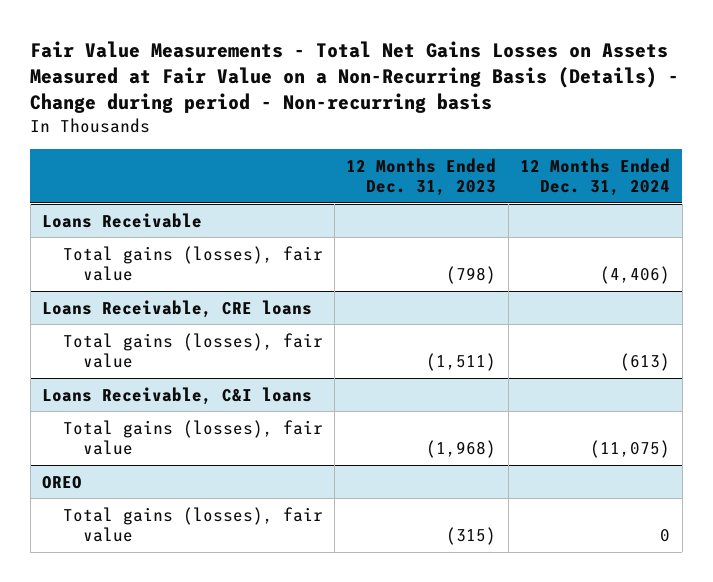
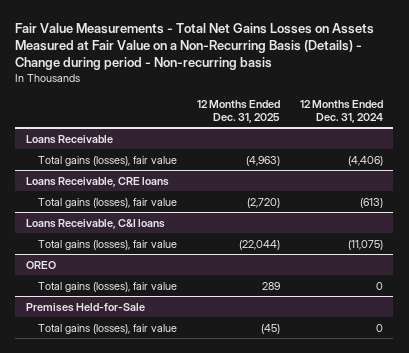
- | 12 Months Ended Dec. 31, 2023 | 12 Months Ended Dec. 31, 2024
+ | 12 Months Ended Dec. 31, 2025 | 12 Months Ended Dec. 31, 2024
+ Premises Held-for-Sale
+ Total gains (losses), fair value | (45) | 0

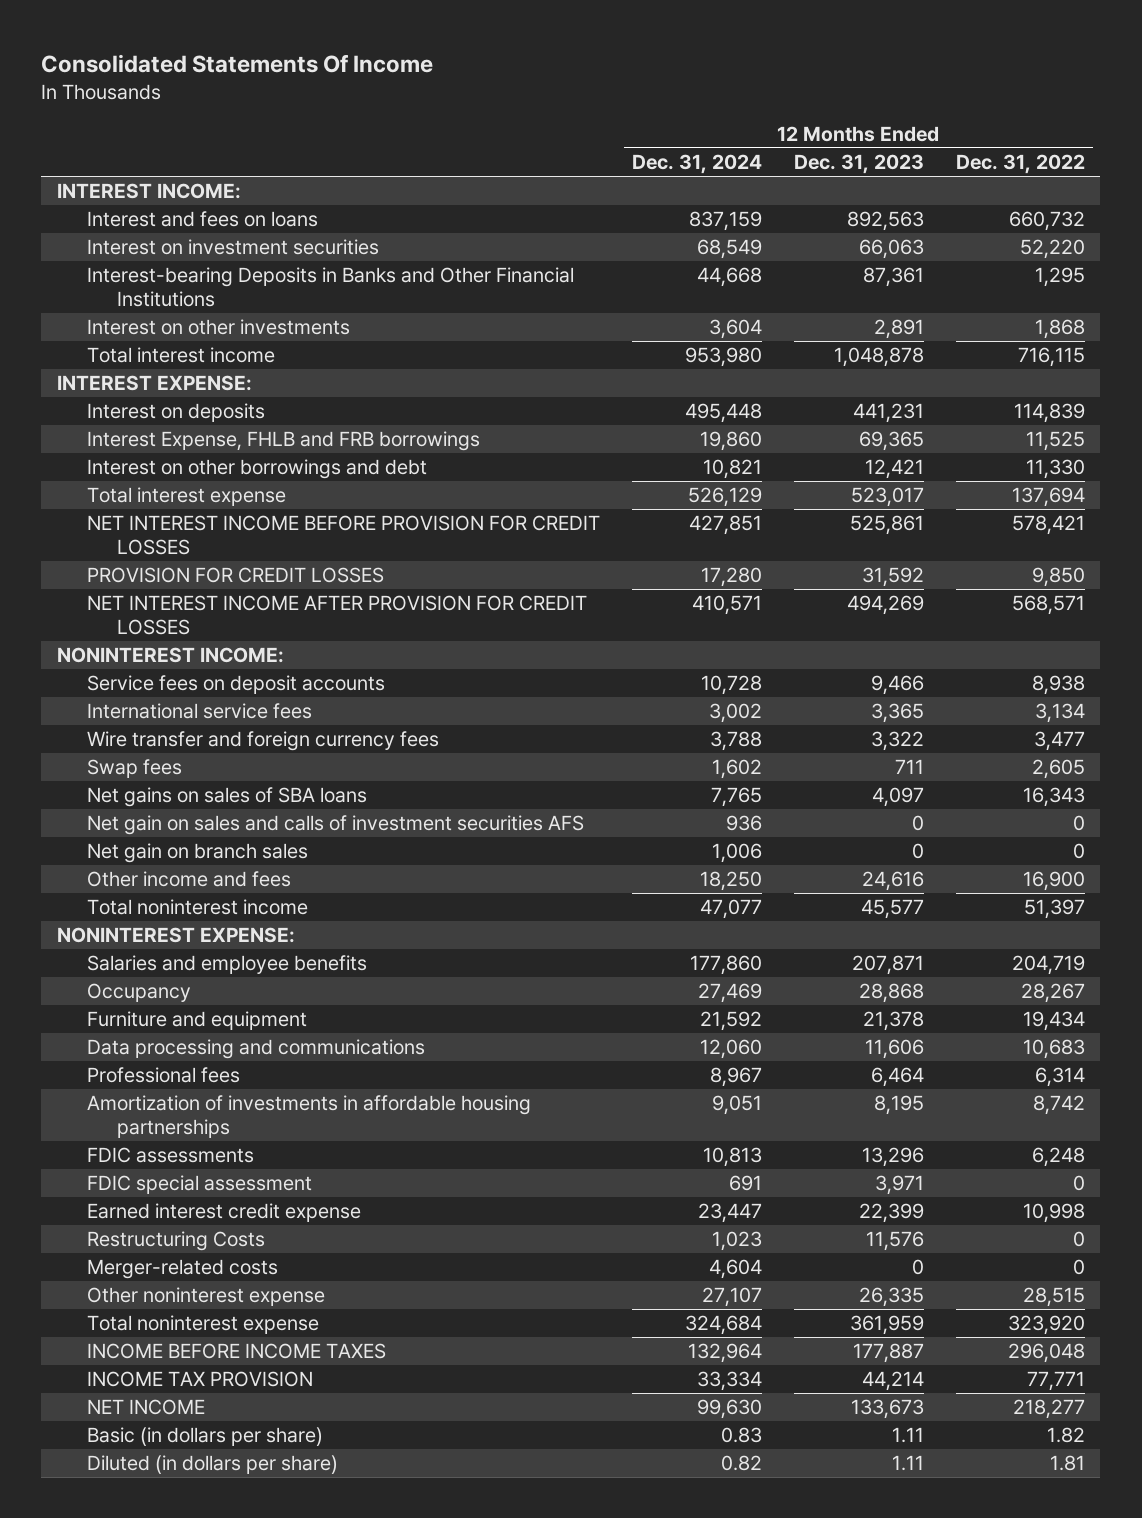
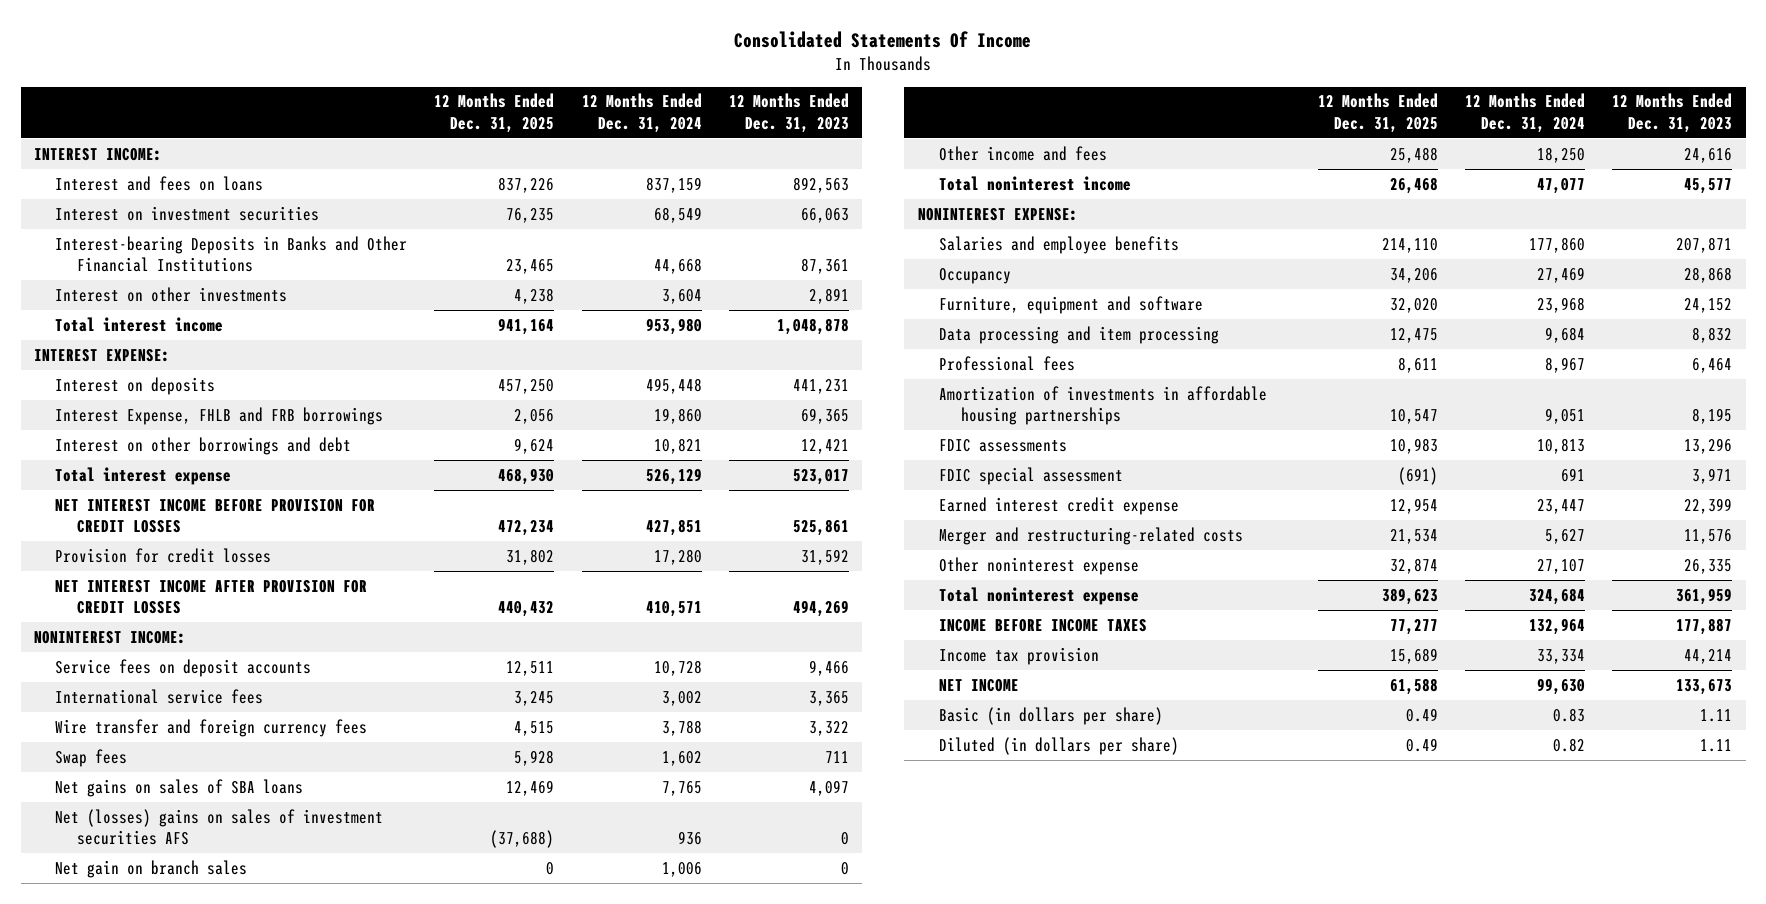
- | 12 Months Ended Dec. 31, 2024 | 12 Months Ended Dec. 31, 2023 | 12 Months Ended Dec. 31, 2022
+ | 12 Months Ended Dec. 31, 2025 | 12 Months Ended Dec. 31, 2024 | 12 Months Ended Dec. 31, 2023
- PROVISION FOR CREDIT LOSSES | 17,280 | 31,592 | 9,850
+ Provision for credit losses | 31,802 | 17,280 | 31,592
- Net gain on sales and calls of investment securities AFS | 936 | 0 | 0
+ Net (losses) gains on sales of investment securities AFS | (37,688) | 936 | 0
- Furniture and equipment | 21,592 | 21,378 | 19,434
- Data processing and communications | 12,060 | 11,606 | 10,683
+ Furniture, equipment and software | 32,020 | 23,968 | 24,152
+ Data processing and item processing | 12,475 | 9,684 | 8,832
- Restructuring Costs | 1,023 | 11,576 | 0
- Merger-related costs | 4,604 | 0 | 0
+ Merger and restructuring-related costs | 21,534 | 5,627 | 11,576
- INCOME TAX PROVISION | 33,334 | 44,214 | 77,771
+ Income tax provision | 15,689 | 33,334 | 44,214

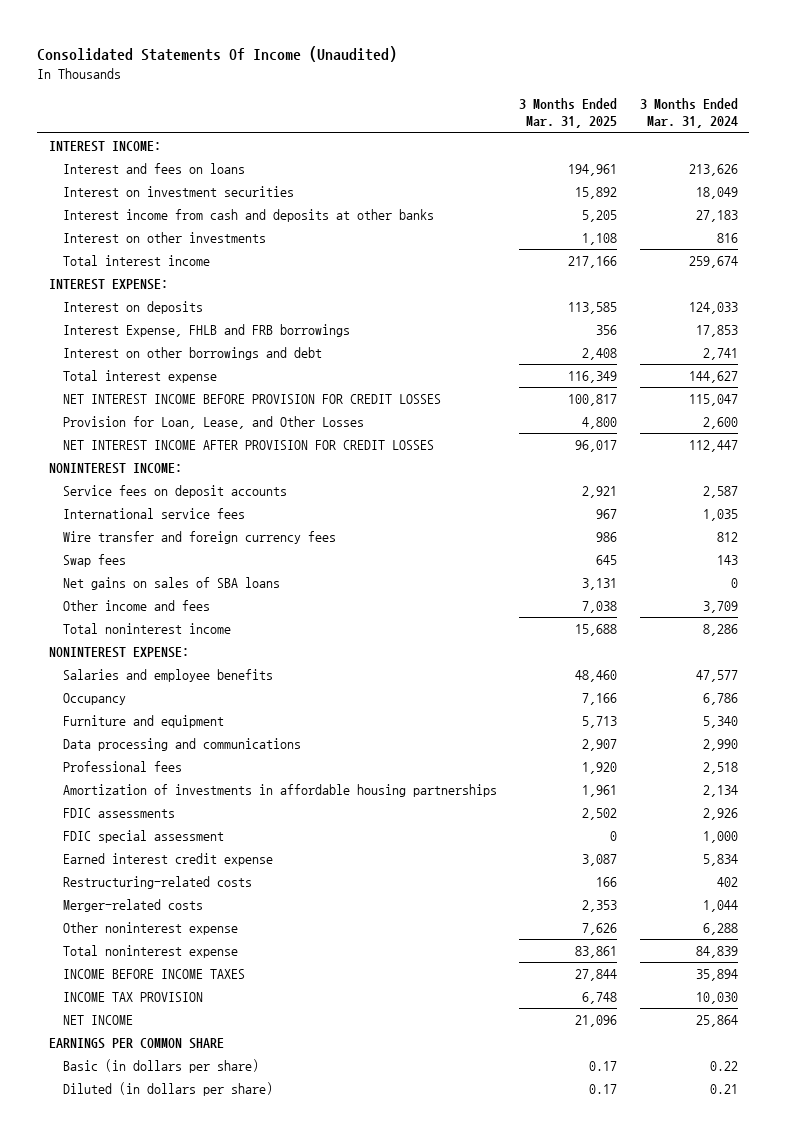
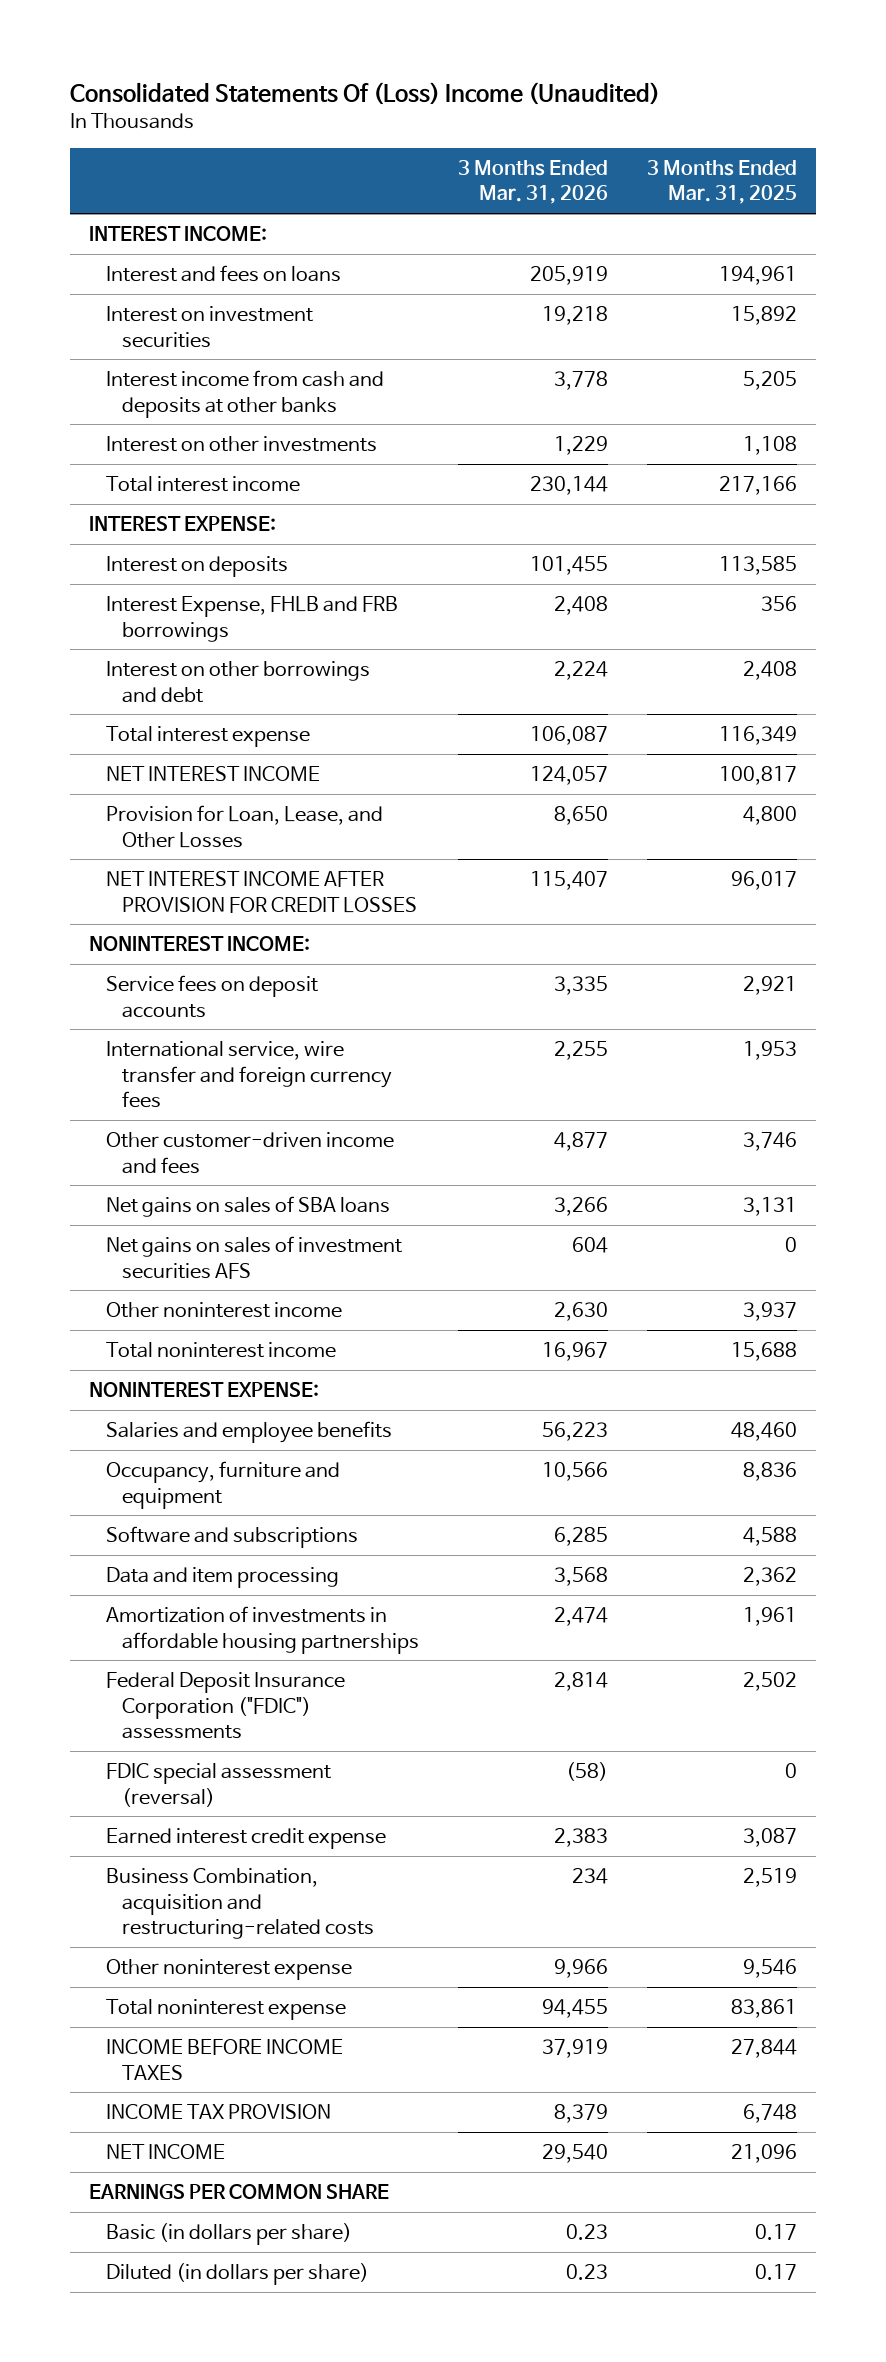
- Consolidated Statements Of Income (Unaudited)
+ Consolidated Statements Of (Loss) Income (Unaudited)
- | 3 Months Ended Mar. 31, 2025 | 3 Months Ended Mar. 31, 2024
+ | 3 Months Ended Mar. 31, 2026 | 3 Months Ended Mar. 31, 2025
- NET INTEREST INCOME BEFORE PROVISION FOR CREDIT LOSSES | 100,817 | 115,047
+ NET INTEREST INCOME | 124,057 | 100,817
- International service fees | 967 | 1,035
- Wire transfer and foreign currency fees | 986 | 812
- Swap fees | 645 | 143
+ International service, wire transfer and foreign currency fees | 2,255 | 1,953
+ Other customer-driven income and fees | 4,877 | 3,746
- Other income and fees | 7,038 | 3,709
+ Net gains on sales of investment securities AFS | 604 | 0
+ Other noninterest income | 2,630 | 3,937
- Occupancy | 7,166 | 6,786
- Furniture and equipment | 5,713 | 5,340
- Data processing and communications | 2,907 | 2,990
- Professional fees | 1,920 | 2,518
+ Occupancy, furniture and equipment | 10,566 | 8,836
+ Software and subscriptions | 6,285 | 4,588
+ Data and item processing | 3,568 | 2,362
- FDIC assessments | 2,502 | 2,926
- FDIC special assessment | 0 | 1,000
+ Federal Deposit Insurance Corporation ("FDIC") assessments | 2,814 | 2,502
+ FDIC special assessment (reversal) | (58) | 0
- Restructuring-related costs | 166 | 402
- Merger-related costs | 2,353 | 1,044
- Other noninterest expense | 7,626 | 6,288
+ Business Combination, acquisition and restructuring-related costs | 234 | 2,519
+ Other noninterest expense | 9,966 | 9,546

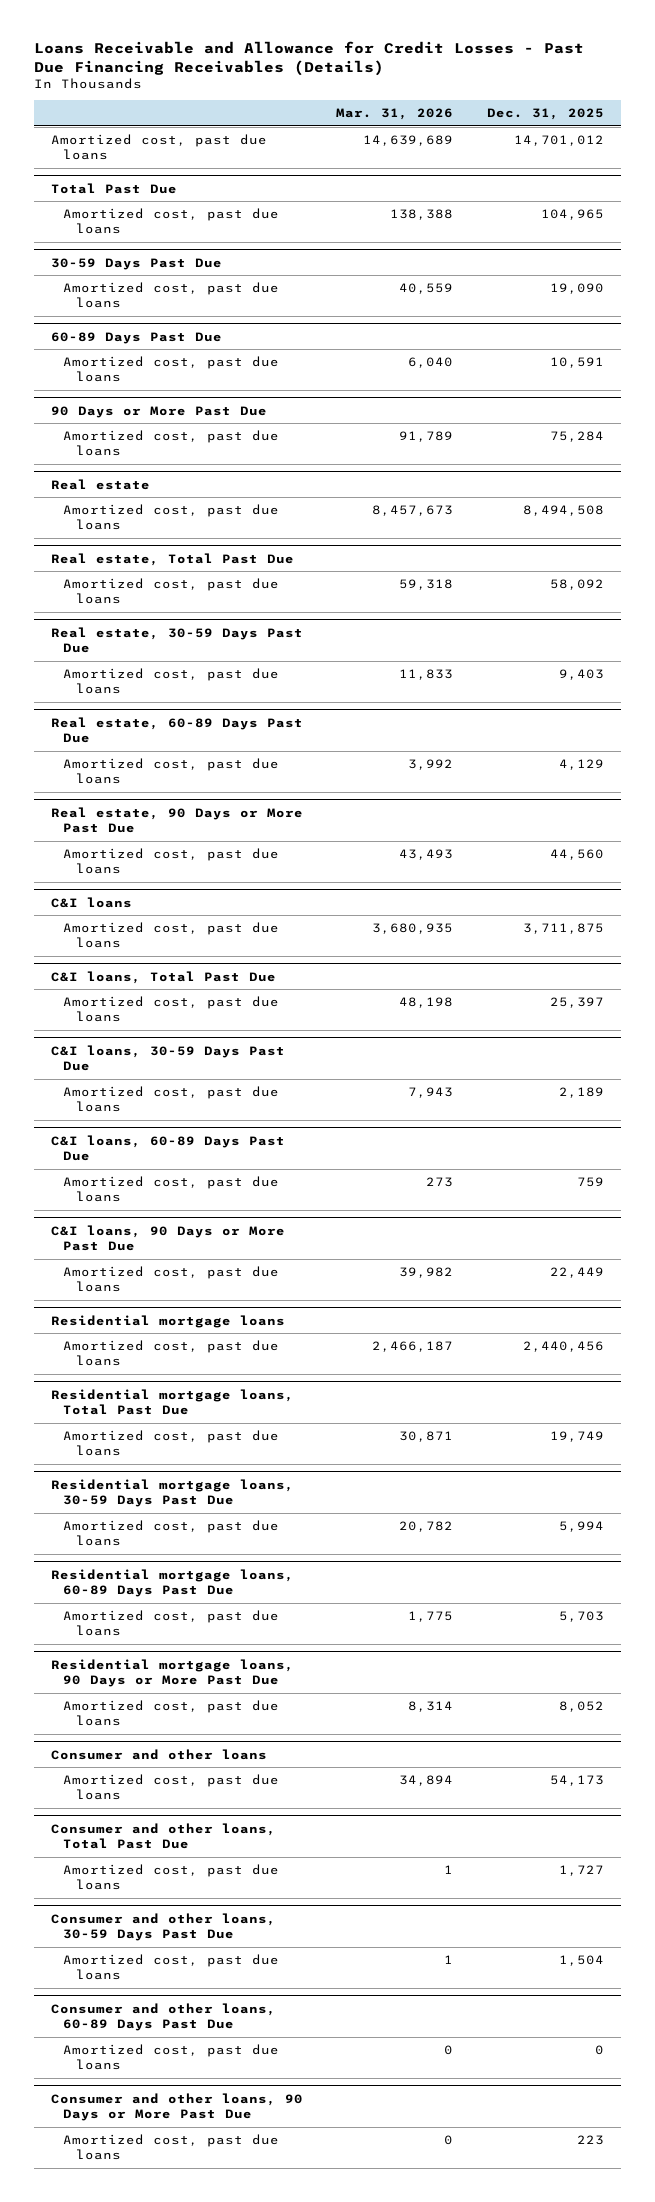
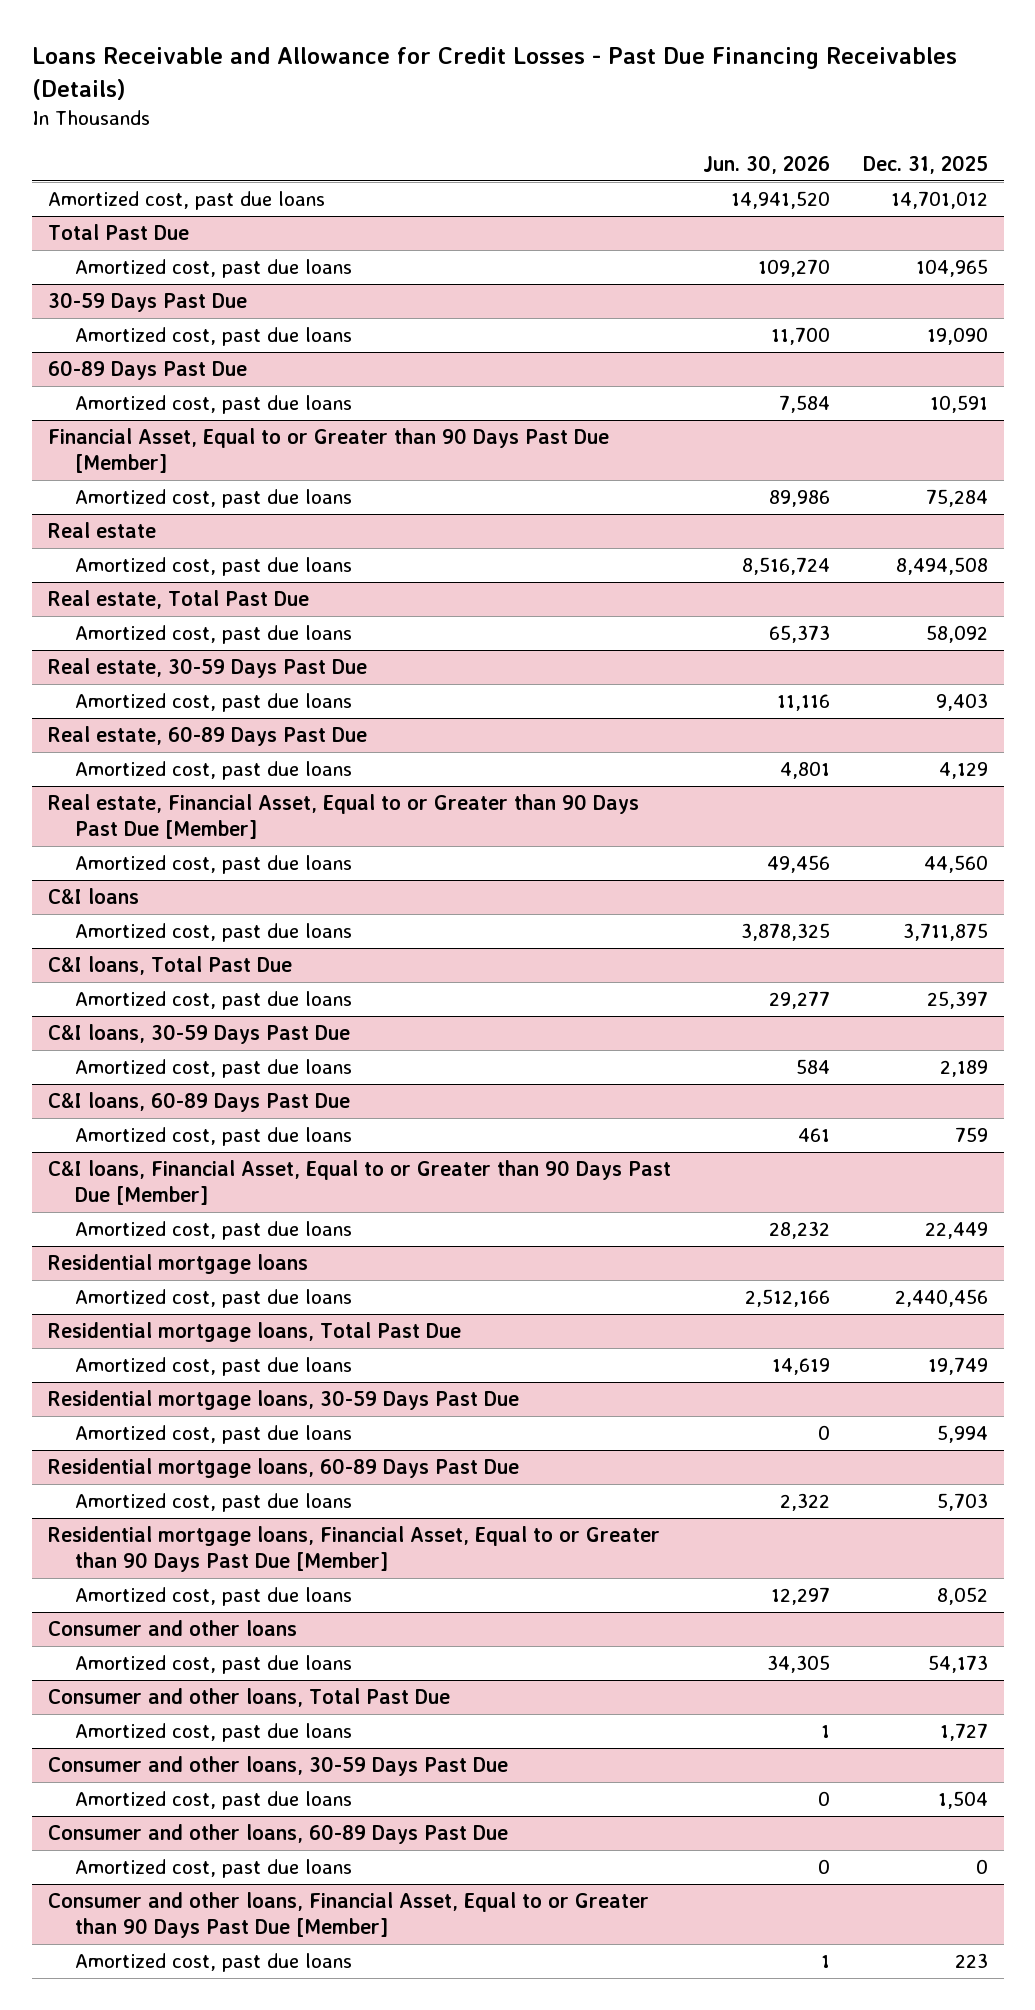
- | Mar. 31, 2026 | Dec. 31, 2025
+ | Jun. 30, 2026 | Dec. 31, 2025
- 90 Days or More Past Due
+ Financial Asset, Equal to or Greater than 90 Days Past Due [Member]
- Real estate, 90 Days or More Past Due
+ Real estate, Financial Asset, Equal to or Greater than 90 Days Past Due [Member]
- C&I loans, 90 Days or More Past Due
+ C&I loans, Financial Asset, Equal to or Greater than 90 Days Past Due [Member]
- Residential mortgage loans, 90 Days or More Past Due
+ Residential mortgage loans, Financial Asset, Equal to or Greater than 90 Days Past Due [Member]
- Consumer and other loans, 90 Days or More Past Due
+ Consumer and other loans, Financial Asset, Equal to or Greater than 90 Days Past Due [Member]

